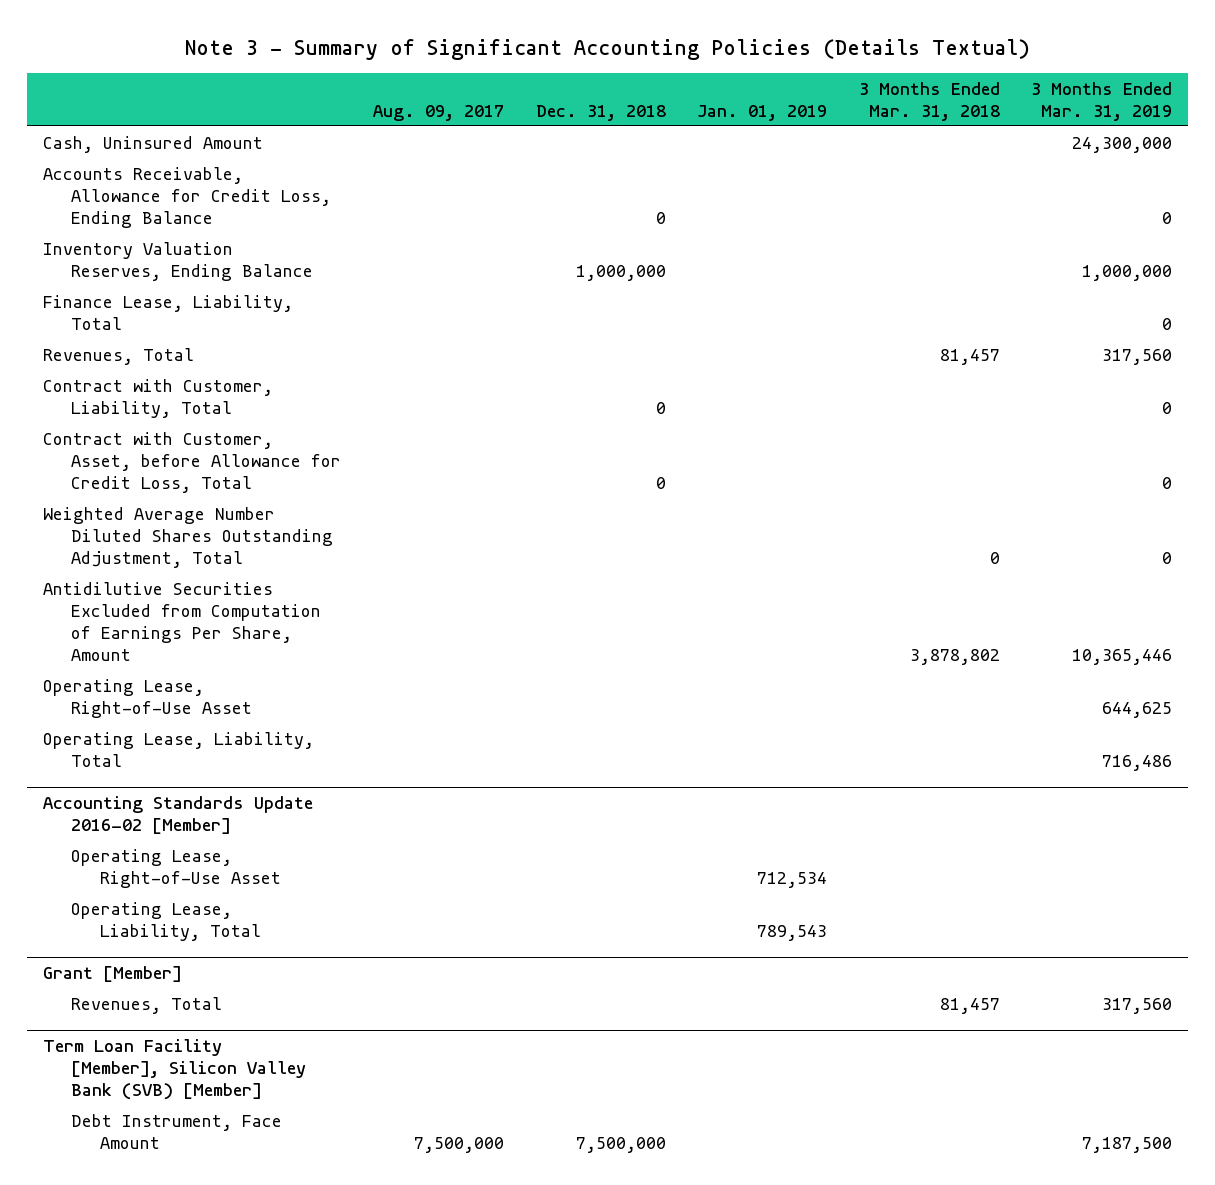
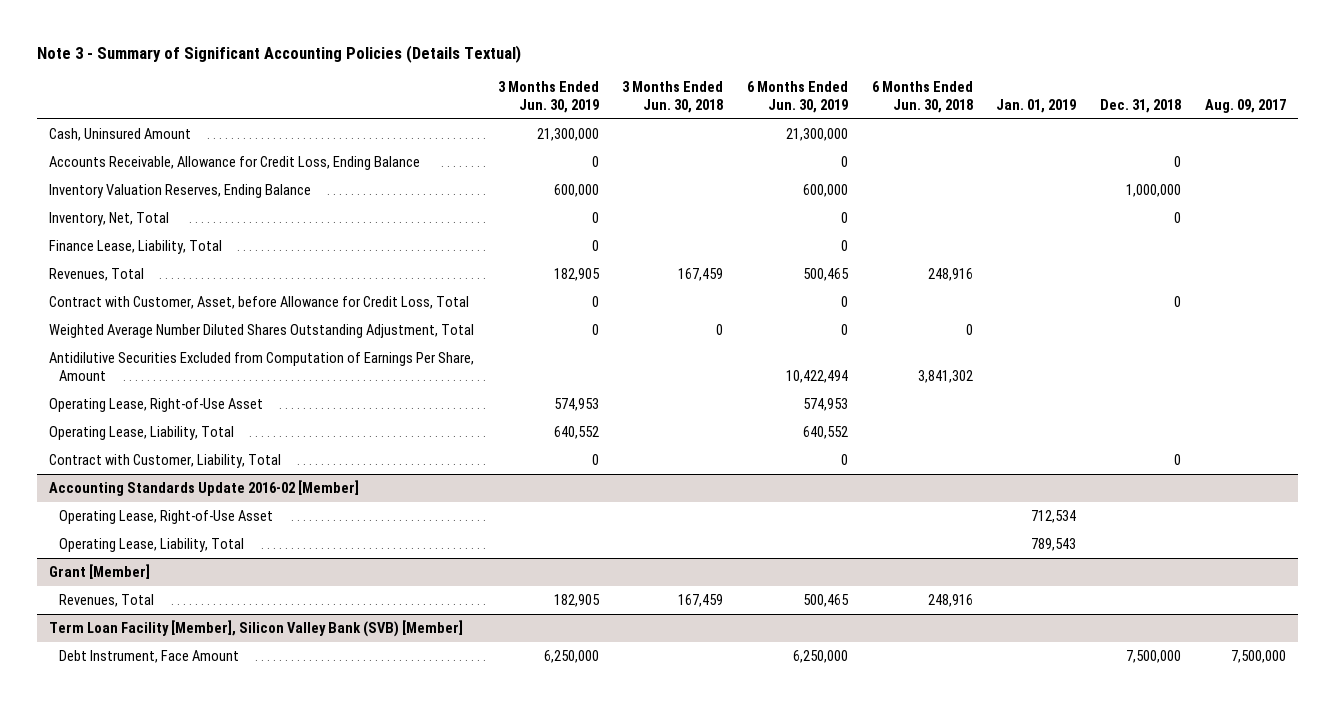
- | Aug. 09, 2017 | Dec. 31, 2018 | Jan. 01, 2019 | 3 Months Ended Mar. 31, 2018 | 3 Months Ended Mar. 31, 2019
+ | 3 Months Ended Jun. 30, 2019 | 3 Months Ended Jun. 30, 2018 | 6 Months Ended Jun. 30, 2019 | 6 Months Ended Jun. 30, 2018 | Jan. 01, 2019 | Dec. 31, 2018 | Aug. 09, 2017
+ Inventory, Net, Total | 0 | | 0 | | | 0 |
moved down: Contract with Customer, Liability, Total | 0 | | 0 | | | 0 |

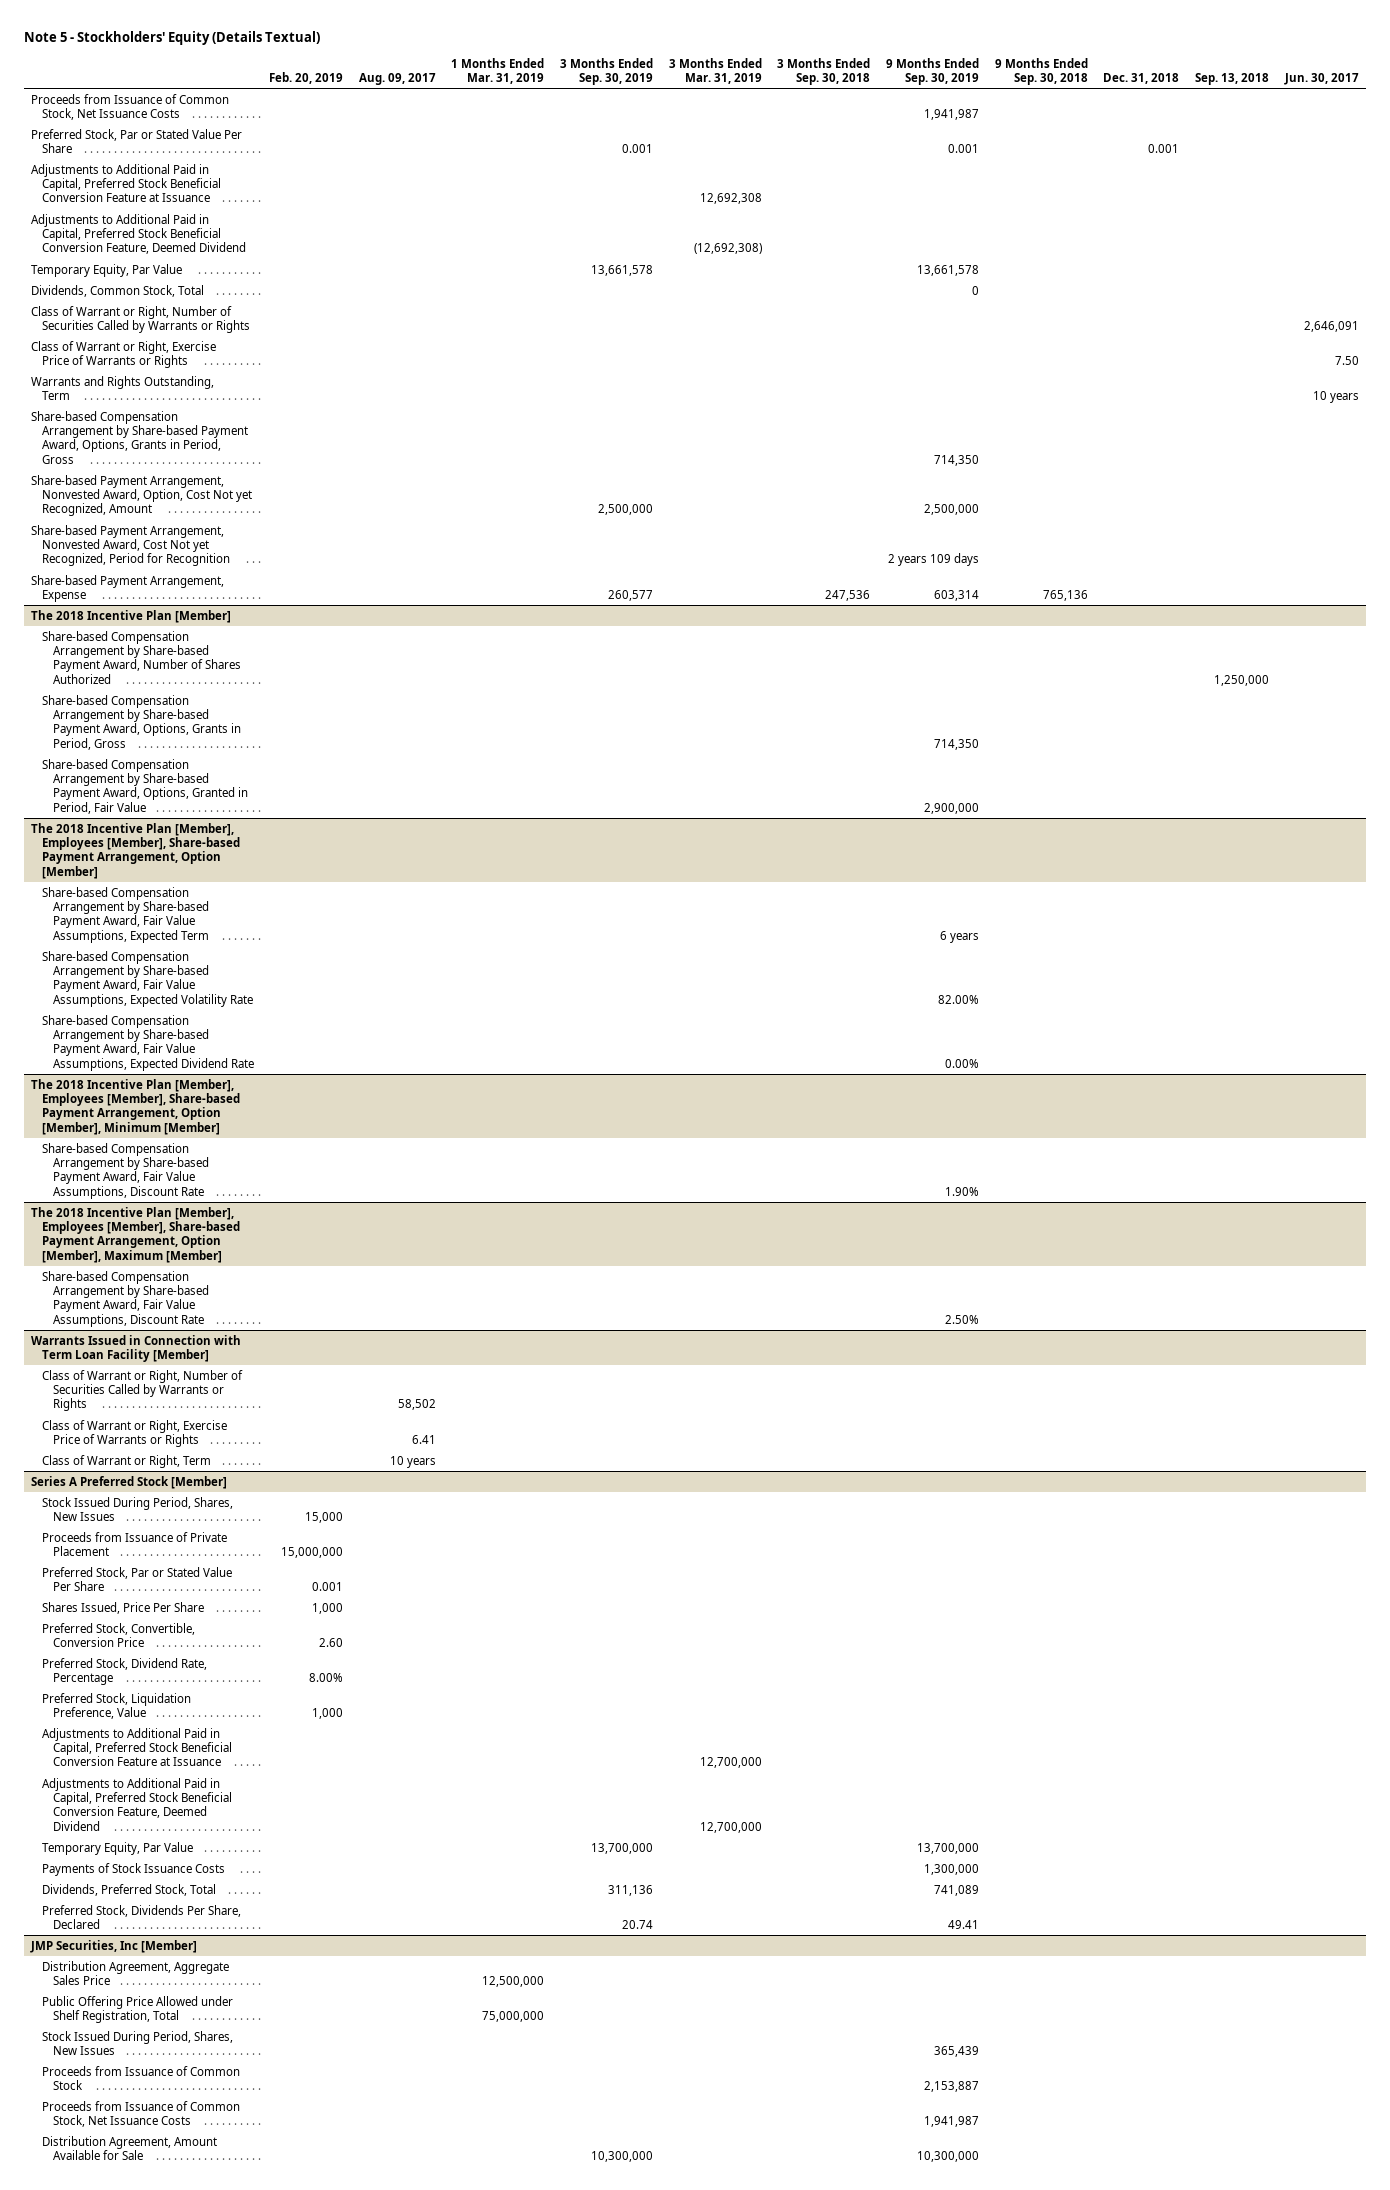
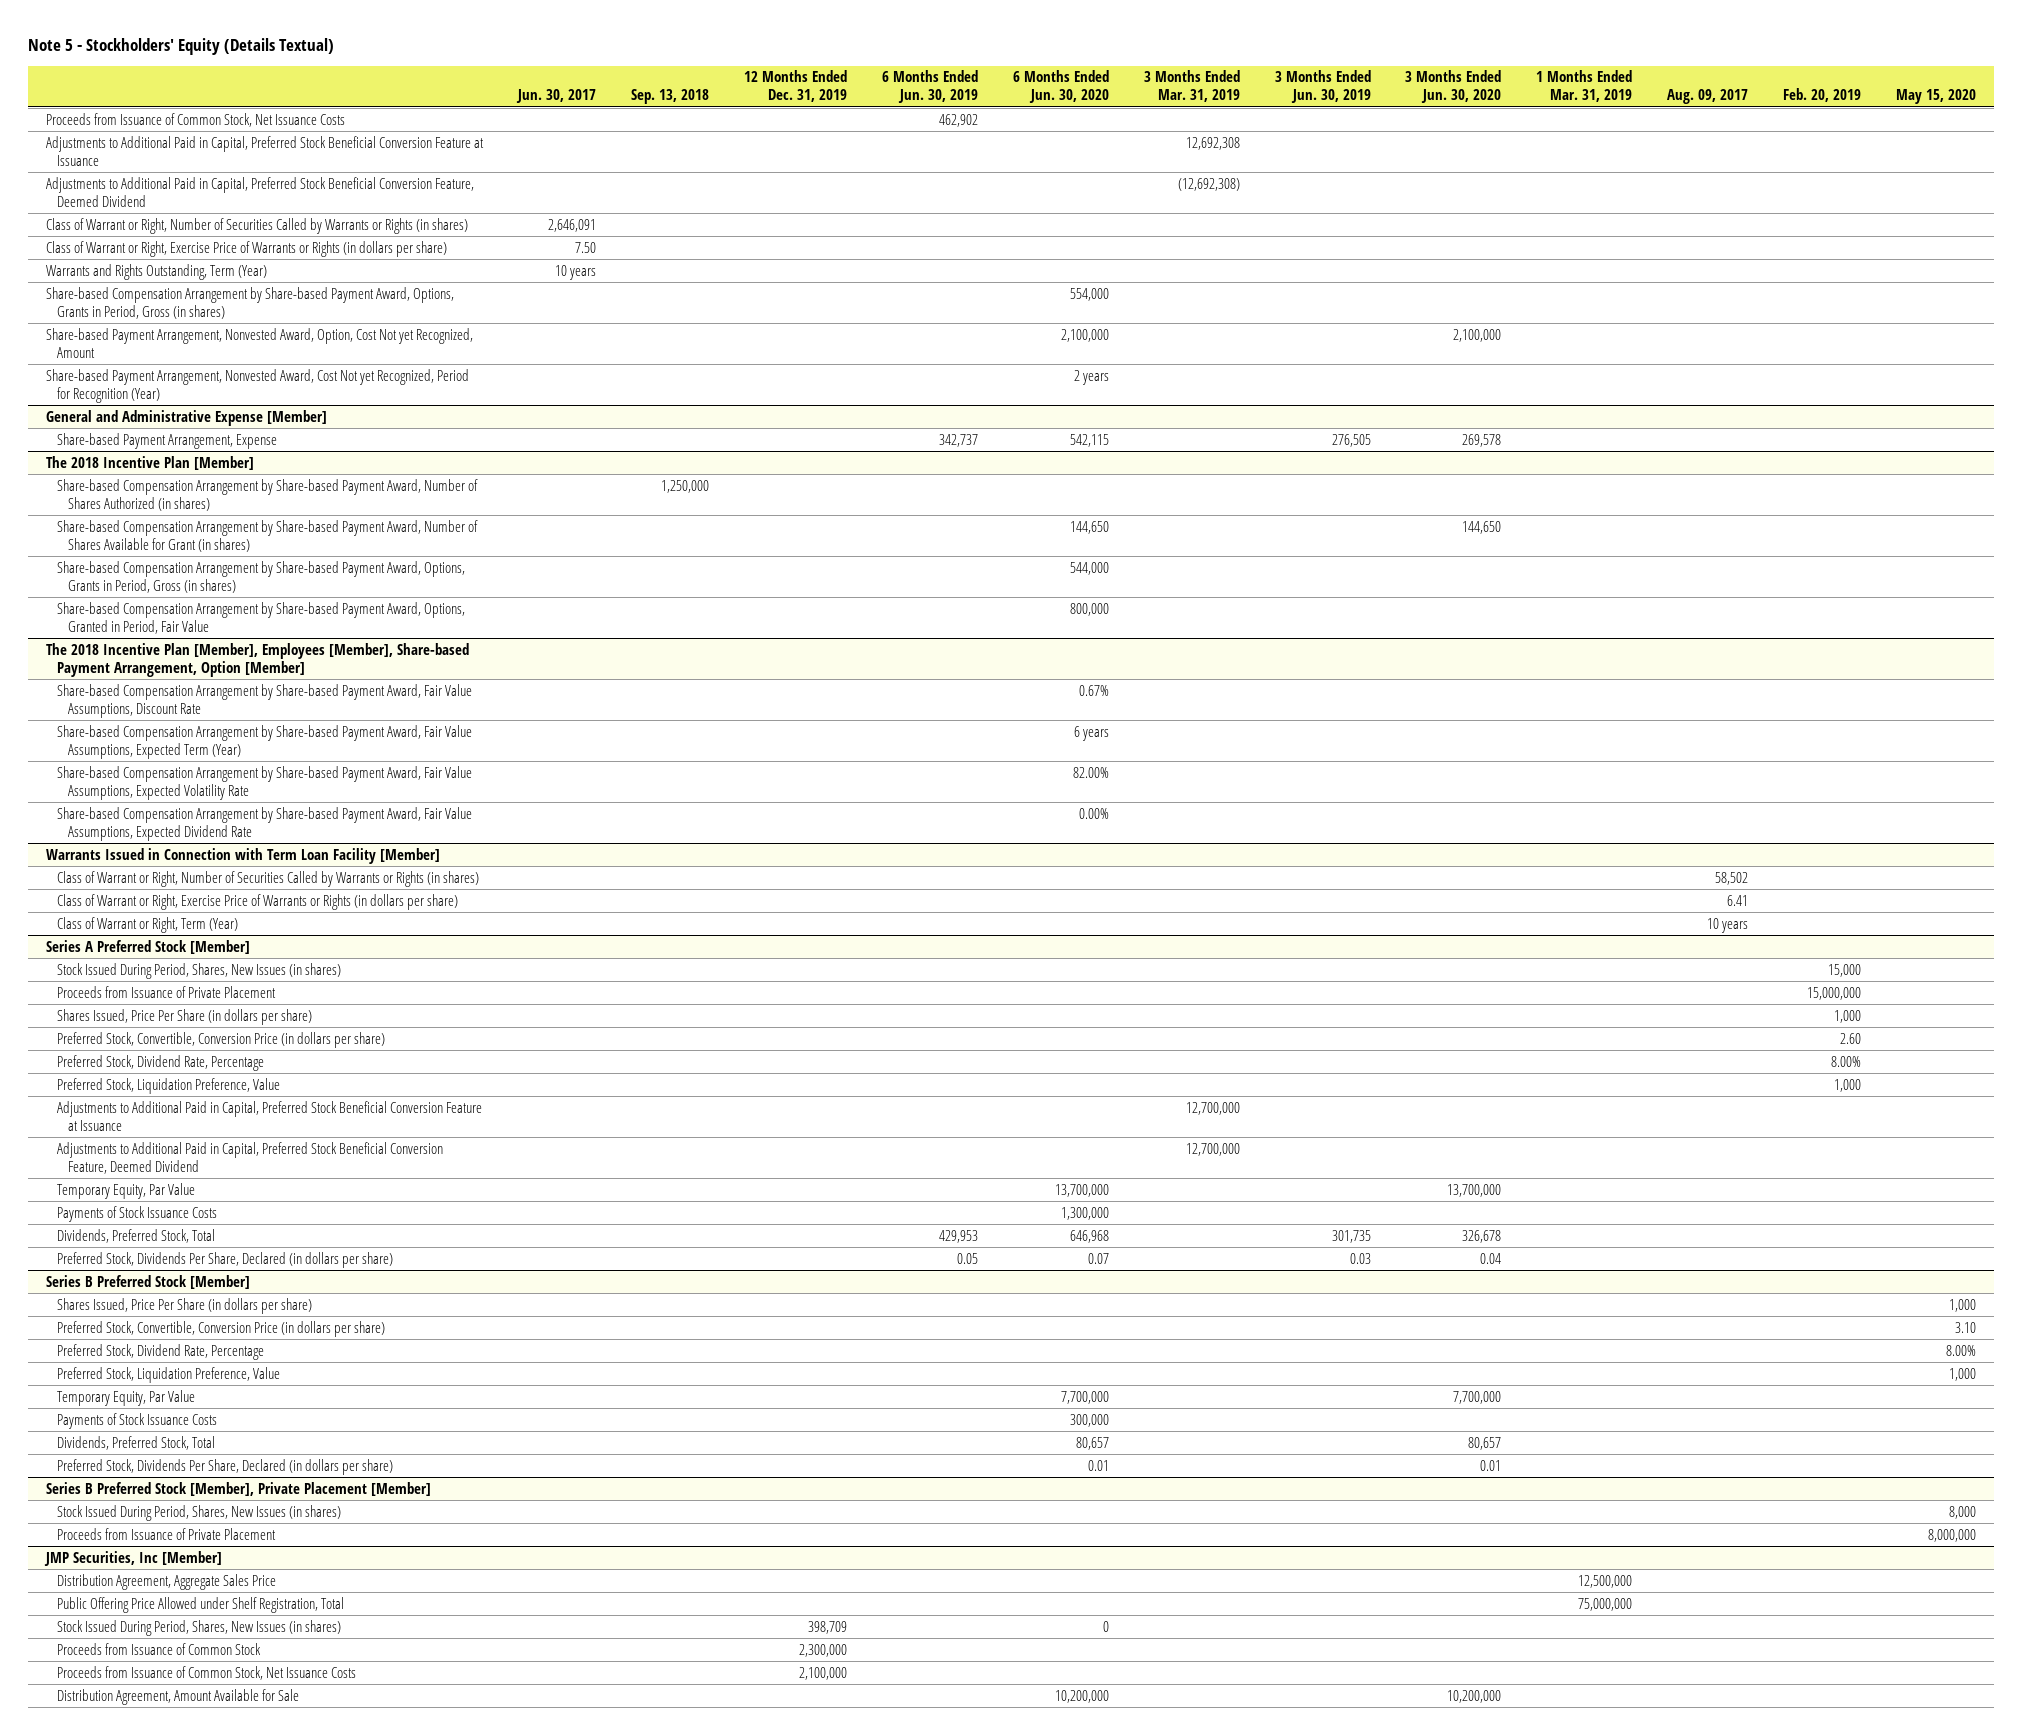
- | Feb. 20, 2019 | Aug. 09, 2017 | 1 Months Ended Mar. 31, 2019 | 3 Months Ended Sep. 30, 2019 | 3 Months Ended Mar. 31, 2019 | 3 Months Ended Sep. 30, 2018 | 9 Months Ended Sep. 30, 2019 | 9 Months Ended Sep. 30, 2018 | Dec. 31, 2018 | Sep. 13, 2018 | Jun. 30, 2017
+ | Jun. 30, 2017 | Sep. 13, 2018 | 12 Months Ended Dec. 31, 2019 | 6 Months Ended Jun. 30, 2019 | 6 Months Ended Jun. 30, 2020 | 3 Months Ended Mar. 31, 2019 | 3 Months Ended Jun. 30, 2019 | 3 Months Ended Jun. 30, 2020 | 1 Months Ended Mar. 31, 2019 | Aug. 09, 2017 | Feb. 20, 2019 | May 15, 2020
- Preferred Stock, Par or Stated Value Per Share | | | | 0.001 | | | 0.001 | | 0.001 | |
- Temporary Equity, Par Value | | | | 13,661,578 | | | 13,661,578 | | | |
- Dividends, Common Stock, Total | | | | | | | 0 | | | |
- Class of Warrant or Right, Number of Securities Called by Warrants or Rights | | | | | | | | | | | 2,646,091
- Class of Warrant or Right, Exercise Price of Warrants or Rights | | | | | | | | | | | 7.50
- Warrants and Rights Outstanding, Term | | | | | | | | | | | 10 years
- Share-based Compensation Arrangement by Share-based Payment Award, Options, Grants in Period, Gross | | | | | | | 714,350 | | | |
+ Class of Warrant or Right, Number of Securities Called by Warrants or Rights (in shares) | 2,646,091 | | | | | | | | | | |
+ Class of Warrant or Right, Exercise Price of Warrants or Rights (in dollars per share) | 7.50 | | | | | | | | | | |
+ Warrants and Rights Outstanding, Term (Year) | 10 years | | | | | | | | | | |
+ Share-based Compensation Arrangement by Share-based Payment Award, Options, Grants in Period, Gross (in shares) | | | | | 554,000 | | | | | | |
- Share-based Payment Arrangement, Nonvested Award, Cost Not yet Recognized, Period for Recognition | | | | | | | 2 years 109 days | | | |
- Share-based Payment Arrangement, Expense | | | | 260,577 | | 247,536 | 603,314 | 765,136 | | |
+ Share-based Payment Arrangement, Nonvested Award, Cost Not yet Recognized, Period for Recognition (Year) | | | | | 2 years | | | | | | |
+ General and Administrative Expense [Member]
+ Share-based Payment Arrangement, Expense | | | | 342,737 | 542,115 | | 276,505 | 269,578 | | | |
@ The 2018 Incentive Plan [Member]
- Share-based Compensation Arrangement by Share-based Payment Award, Number of Shares Authorized | | | | | | | | | | 1,250,000 |
- Share-based Compensation Arrangement by Share-based Payment Award, Options, Grants in Period, Gross | | | | | | | 714,350 | | | |
+ Share-based Compensation Arrangement by Share-based Payment Award, Number of Shares Authorized (in shares) | | 1,250,000 | | | | | | | | | |
+ Share-based Compensation Arrangement by Share-based Payment Award, Number of Shares Available for Grant (in shares) | | | | | 144,650 | | | 144,650 | | | |
+ Share-based Compensation Arrangement by Share-based Payment Award, Options, Grants in Period, Gross (in shares) | | | | | 544,000 | | | | | | |
@ The 2018 Incentive Plan [Member], Employees [Member], Share-based Payment Arrangement, Option [Member]
- Share-based Compensation Arrangement by Share-based Payment Award, Fair Value Assumptions, Expected Term | | | | | | | 6 years | | | |
+ Share-based Compensation Arrangement by Share-based Payment Award, Fair Value Assumptions, Discount Rate | | | | | 0.67% | | | | | | |
+ Share-based Compensation Arrangement by Share-based Payment Award, Fair Value Assumptions, Expected Term (Year) | | | | | 6 years | | | | | | |
- The 2018 Incentive Plan [Member], Employees [Member], Share-based Payment Arrangement, Option [Member], Minimum [Member]
- Share-based Compensation Arrangement by Share-based Payment Award, Fair Value Assumptions, Discount Rate | | | | | | | 1.90% | | | |
- The 2018 Incentive Plan [Member], Employees [Member], Share-based Payment Arrangement, Option [Member], Maximum [Member]
- Share-based Compensation Arrangement by Share-based Payment Award, Fair Value Assumptions, Discount Rate | | | | | | | 2.50% | | | |
@ Warrants Issued in Connection with Term Loan Facility [Member]
- Class of Warrant or Right, Number of Securities Called by Warrants or Rights | | 58,502 | | | | | | | | |
- Class of Warrant or Right, Exercise Price of Warrants or Rights | | 6.41 | | | | | | | | |
- Class of Warrant or Right, Term | | 10 years | | | | | | | | |
+ Class of Warrant or Right, Number of Securities Called by Warrants or Rights (in shares) | | | | | | | | | | 58,502 | |
+ Class of Warrant or Right, Exercise Price of Warrants or Rights (in dollars per share) | | | | | | | | | | 6.41 | |
+ Class of Warrant or Right, Term (Year) | | | | | | | | | | 10 years | |
@ Series A Preferred Stock [Member]
- Stock Issued During Period, Shares, New Issues | 15,000 | | | | | | | | | |
+ Stock Issued During Period, Shares, New Issues (in shares) | | | | | | | | | | | 15,000 |
- Preferred Stock, Par or Stated Value Per Share | 0.001 | | | | | | | | | |
- Shares Issued, Price Per Share | 1,000 | | | | | | | | | |
- Preferred Stock, Convertible, Conversion Price | 2.60 | | | | | | | | | |
+ Shares Issued, Price Per Share (in dollars per share) | | | | | | | | | | | 1,000 |
+ Preferred Stock, Convertible, Conversion Price (in dollars per share) | | | | | | | | | | | 2.60 |
- Preferred Stock, Dividends Per Share, Declared | | | | 20.74 | | | 49.41 | | | |
+ Preferred Stock, Dividends Per Share, Declared (in dollars per share) | | | | 0.05 | 0.07 | | 0.03 | 0.04 | | | |
+ Series B Preferred Stock [Member]
+ Shares Issued, Price Per Share (in dollars per share) | | | | | | | | | | | | 1,000
+ Preferred Stock, Convertible, Conversion Price (in dollars per share) | | | | | | | | | | | | 3.10
+ Preferred Stock, Dividend Rate, Percentage | | | | | | | | | | | | 8.00%
+ Preferred Stock, Liquidation Preference, Value | | | | | | | | | | | | 1,000
+ Temporary Equity, Par Value | | | | | 7,700,000 | | | 7,700,000 | | | |
+ Payments of Stock Issuance Costs | | | | | 300,000 | | | | | | |
+ Dividends, Preferred Stock, Total | | | | | 80,657 | | | 80,657 | | | |
+ Preferred Stock, Dividends Per Share, Declared (in dollars per share) | | | | | 0.01 | | | 0.01 | | | |
+ Series B Preferred Stock [Member], Private Placement [Member]
+ Stock Issued During Period, Shares, New Issues (in shares) | | | | | | | | | | | | 8,000
+ Proceeds from Issuance of Private Placement | | | | | | | | | | | | 8,000,000
@ JMP Securities, Inc [Member]
- Stock Issued During Period, Shares, New Issues | | | | | | | 365,439 | | | |
+ Stock Issued During Period, Shares, New Issues (in shares) | | | 398,709 | | 0 | | | | | | |

